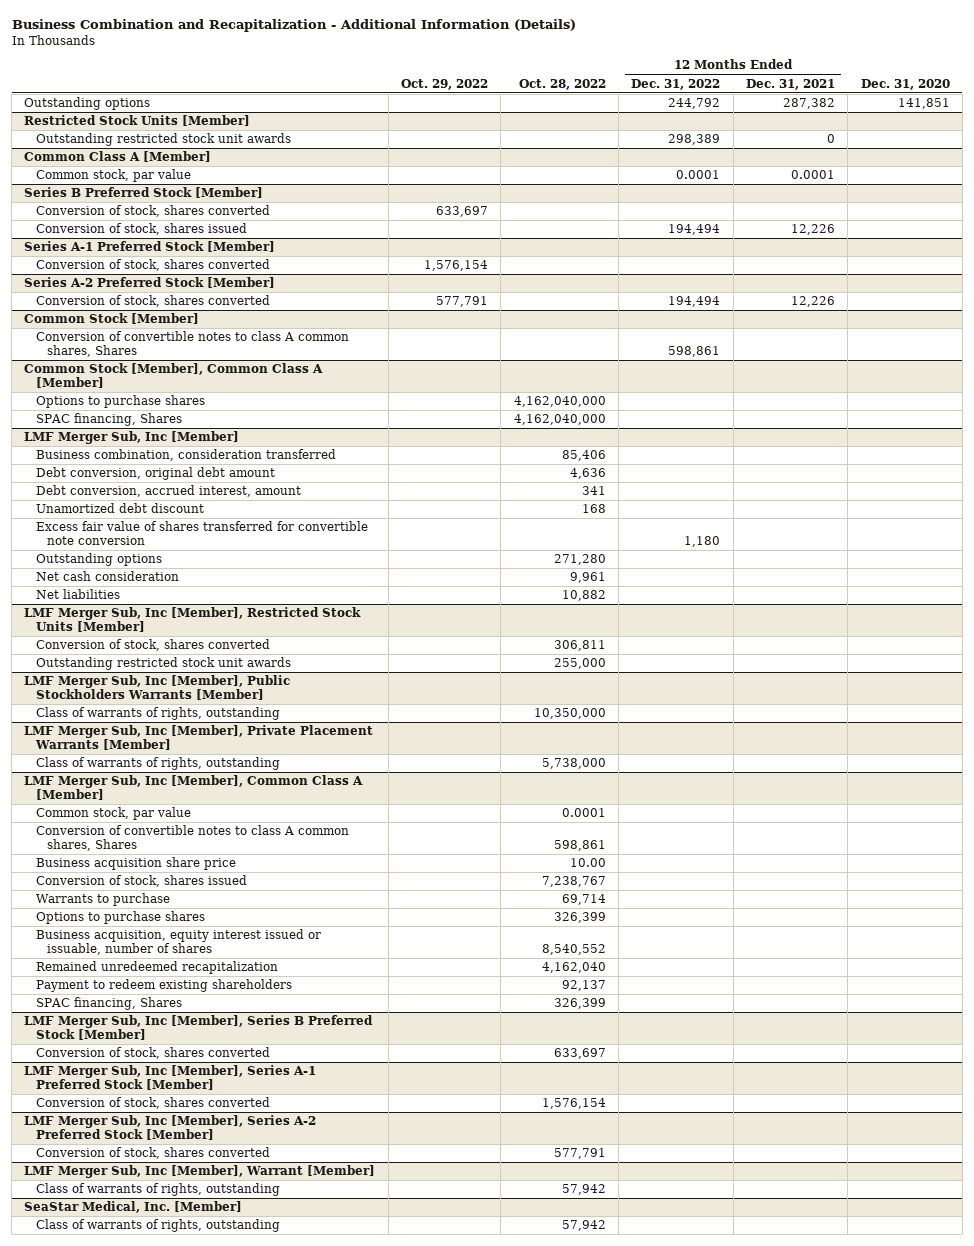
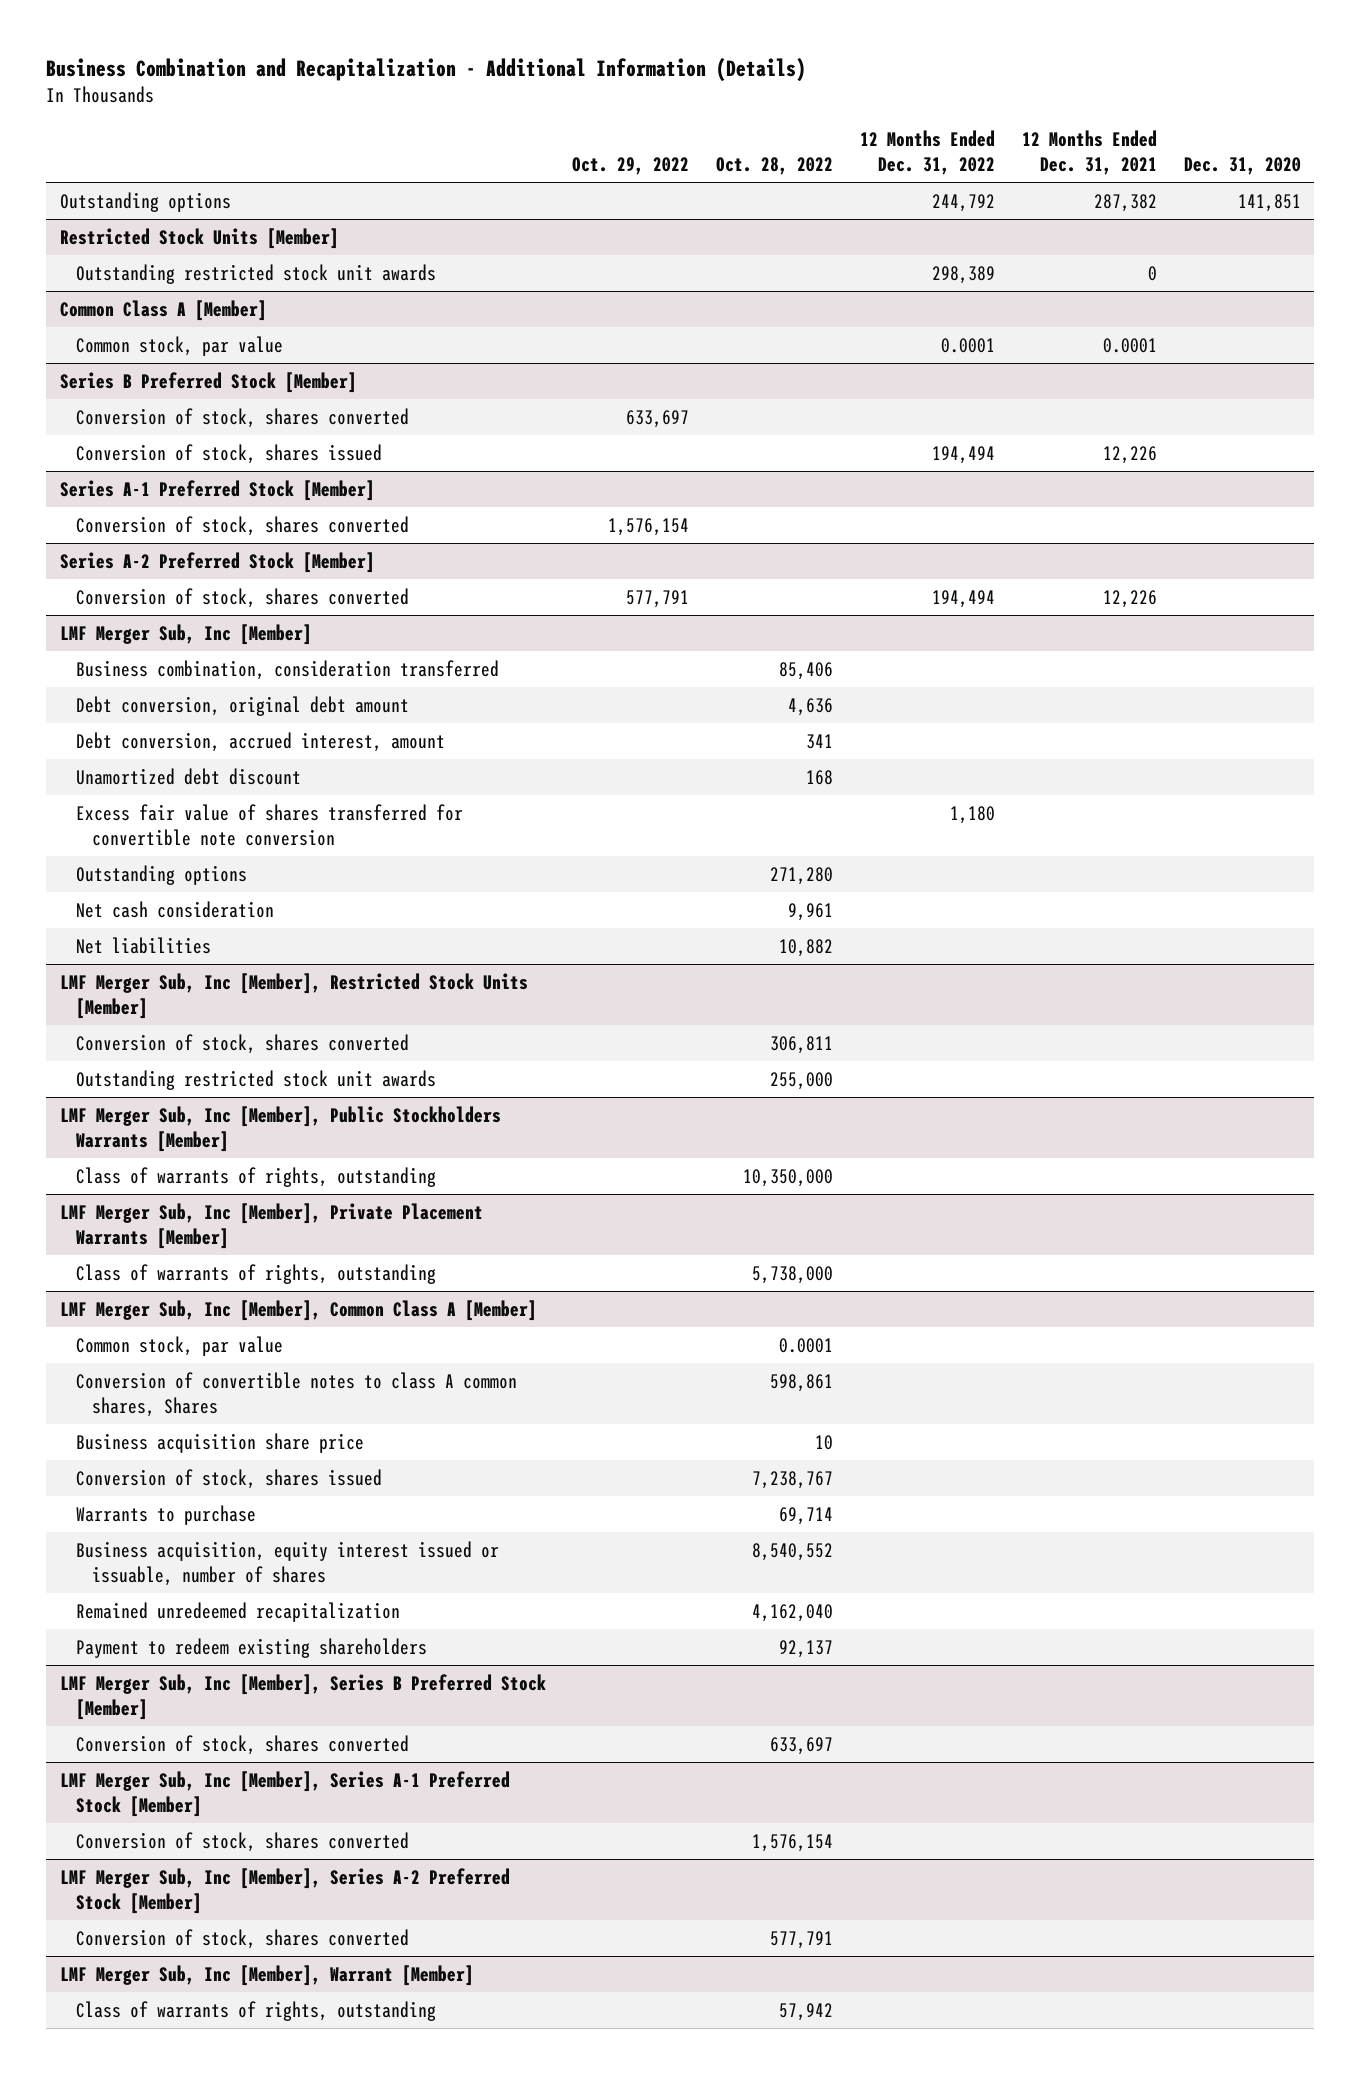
- Common Stock [Member]
- Conversion of convertible notes to class A common shares, Shares | | | 598,861 | |
- Common Stock [Member], Common Class A [Member]
- Options to purchase shares | | 4,162,040,000 | | |
- SPAC financing, Shares | | 4,162,040,000 | | |
@ LMF Merger Sub, Inc [Member], Common Class A [Member]
- Business acquisition share price | | 10.00 | | |
+ Business acquisition share price | | 10 | | |
- Options to purchase shares | | 326,399 | | |
- SPAC financing, Shares | | 326,399 | | |
- SeaStar Medical, Inc. [Member]
- Class of warrants of rights, outstanding | | 57,942 | | |

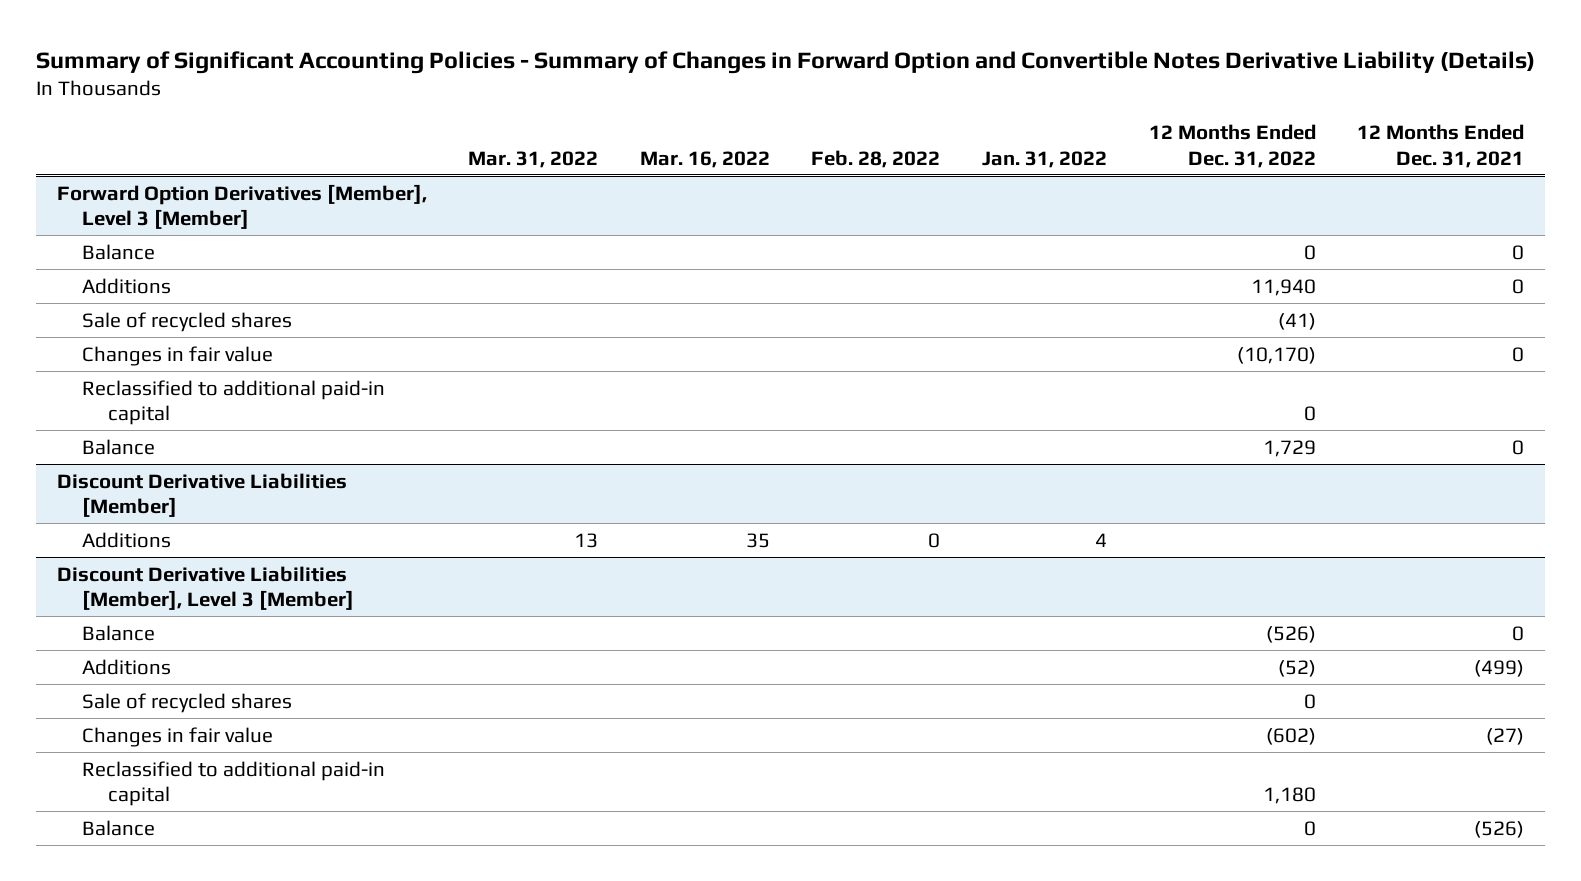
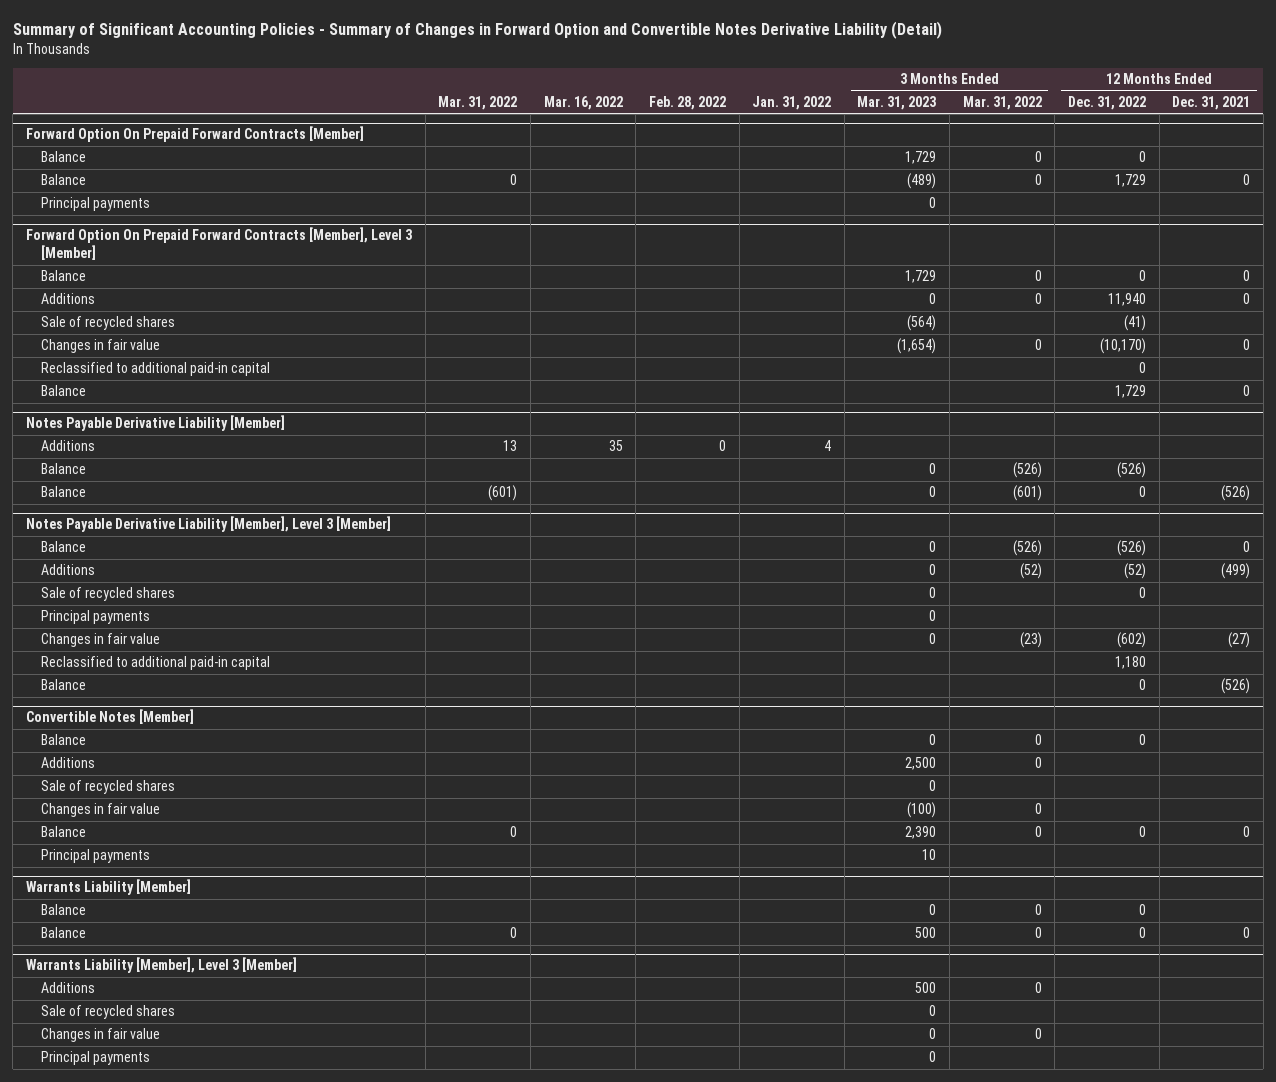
- Summary of Significant Accounting Policies - Summary of Changes in Forward Option and Convertible Notes Derivative Liability (Details)
+ Summary of Significant Accounting Policies - Summary of Changes in Forward Option and Convertible Notes Derivative Liability (Detail)
- | Mar. 31, 2022 | Mar. 16, 2022 | Feb. 28, 2022 | Jan. 31, 2022 | 12 Months Ended Dec. 31, 2022 | 12 Months Ended Dec. 31, 2021
+ | Mar. 31, 2022 | Mar. 16, 2022 | Feb. 28, 2022 | Jan. 31, 2022 | 3 Months Ended Mar. 31, 2023 | 3 Months Ended Mar. 31, 2022 | 12 Months Ended Dec. 31, 2022 | 12 Months Ended Dec. 31, 2021
- Forward Option Derivatives [Member], Level 3 [Member]
+ Forward Option On Prepaid Forward Contracts [Member]
+ Balance | | | | | 1,729 | 0 | 0 |
+ Balance | 0 | | | | (489) | 0 | 1,729 | 0
+ Principal payments | | | | | 0 | | |
+ Forward Option On Prepaid Forward Contracts [Member], Level 3 [Member]
- Discount Derivative Liabilities [Member]
+ Notes Payable Derivative Liability [Member]
- Discount Derivative Liabilities [Member], Level 3 [Member]
+ Balance | | | | | 0 | (526) | (526) |
+ Balance | (601) | | | | 0 | (601) | 0 | (526)
+ Notes Payable Derivative Liability [Member], Level 3 [Member]
+ Principal payments | | | | | 0 | | |
+ Convertible Notes [Member]
+ Balance | | | | | 0 | 0 | 0 |
+ Additions | | | | | 2,500 | 0 | |
+ Sale of recycled shares | | | | | 0 | | |
+ Changes in fair value | | | | | (100) | 0 | |
+ Balance | 0 | | | | 2,390 | 0 | 0 | 0
+ Principal payments | | | | | 10 | | |
+ Warrants Liability [Member]
+ Balance | | | | | 0 | 0 | 0 |
+ Balance | 0 | | | | 500 | 0 | 0 | 0
+ Warrants Liability [Member], Level 3 [Member]
+ Additions | | | | | 500 | 0 | |
+ Sale of recycled shares | | | | | 0 | | |
+ Changes in fair value | | | | | 0 | 0 | |
+ Principal payments | | | | | 0 | | |

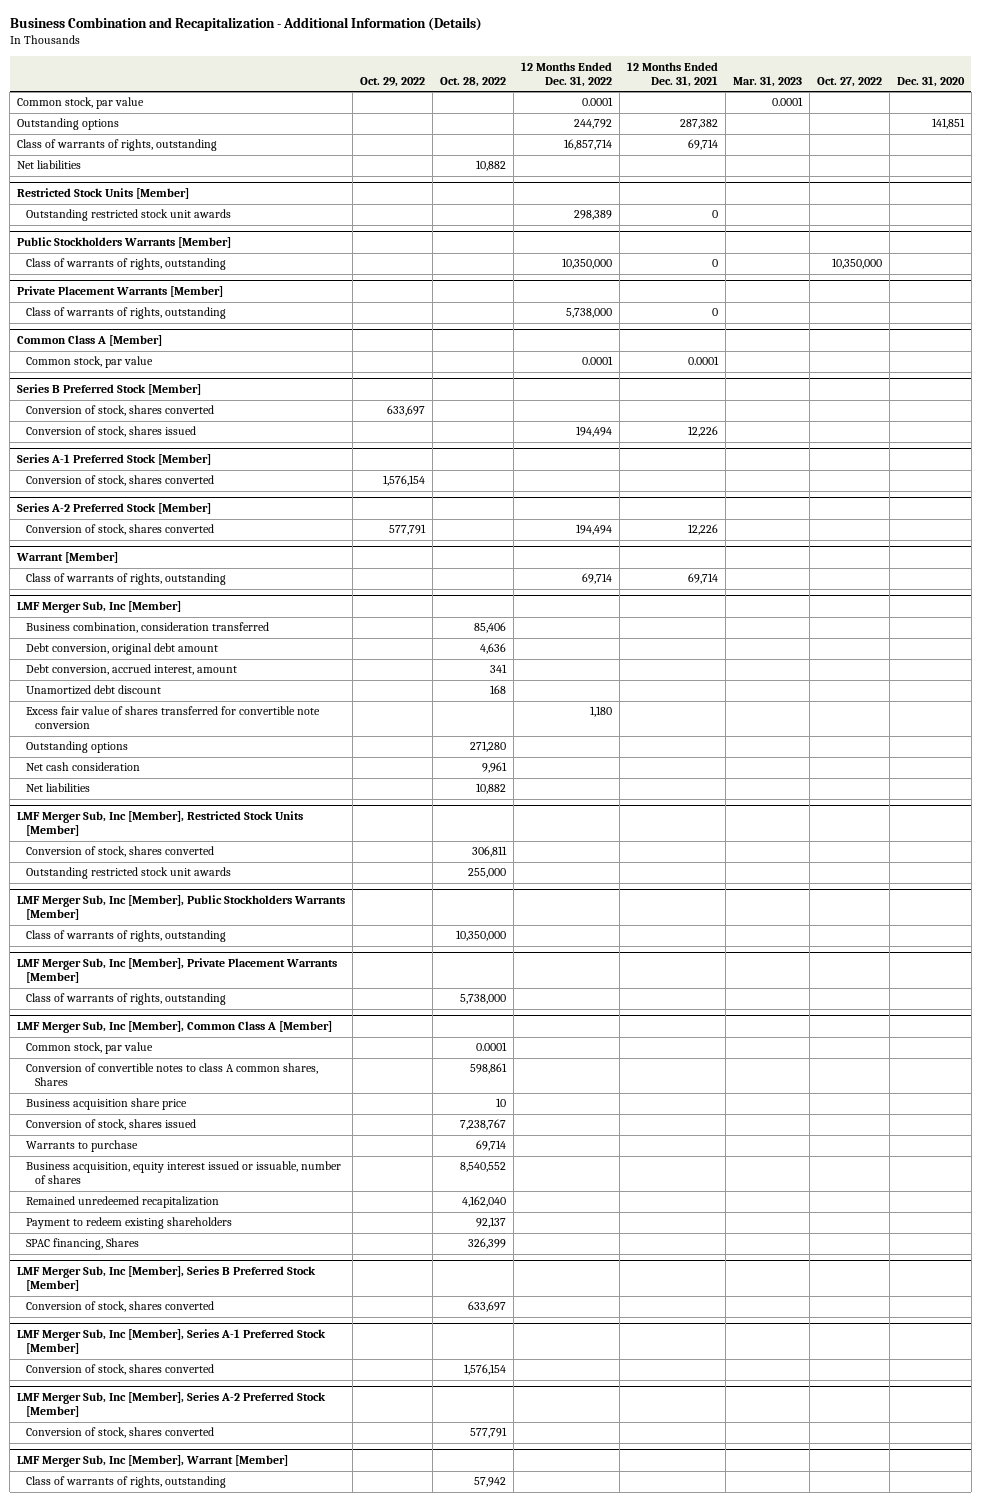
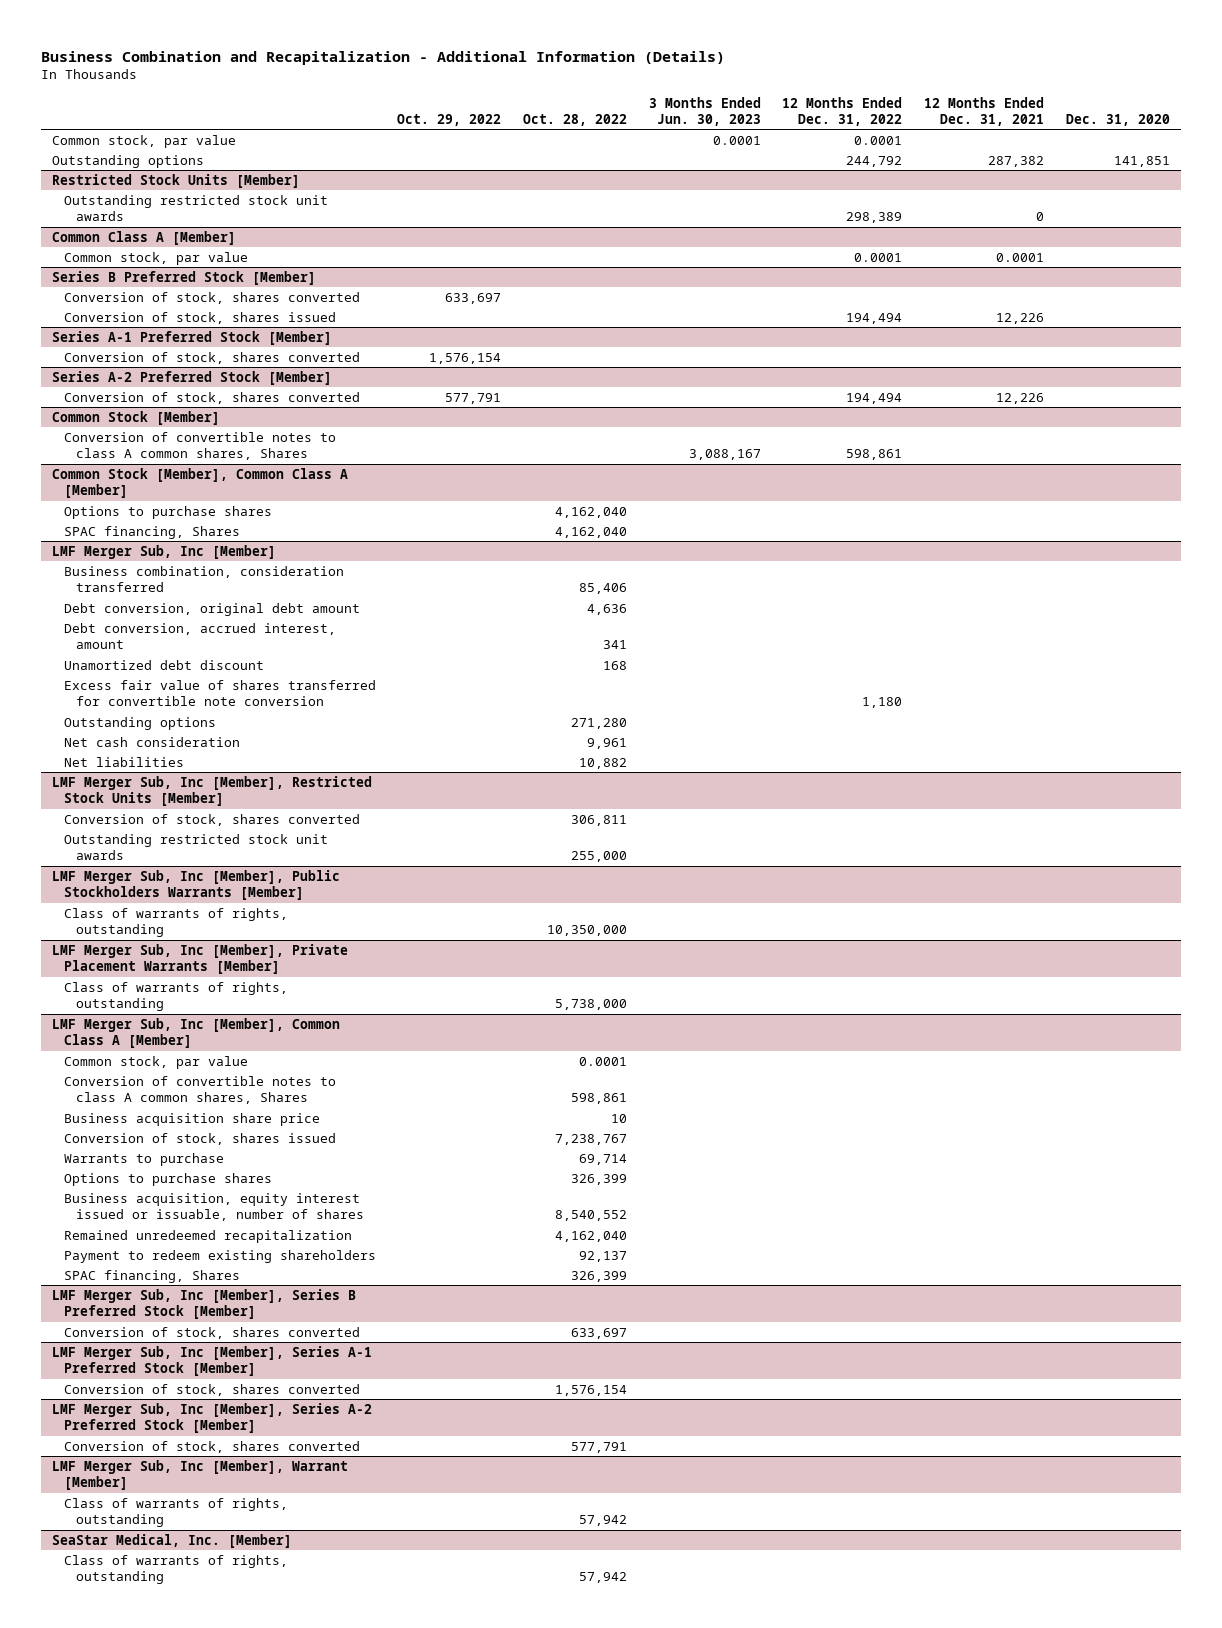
- | Oct. 29, 2022 | Oct. 28, 2022 | 12 Months Ended Dec. 31, 2022 | 12 Months Ended Dec. 31, 2021 | Mar. 31, 2023 | Oct. 27, 2022 | Dec. 31, 2020
+ | Oct. 29, 2022 | Oct. 28, 2022 | 3 Months Ended Jun. 30, 2023 | 12 Months Ended Dec. 31, 2022 | 12 Months Ended Dec. 31, 2021 | Dec. 31, 2020
- Class of warrants of rights, outstanding | | | 16,857,714 | 69,714 | | |
- Net liabilities | | 10,882 | | | | |
- Public Stockholders Warrants [Member]
- Class of warrants of rights, outstanding | | | 10,350,000 | 0 | | 10,350,000 |
- Private Placement Warrants [Member]
- Class of warrants of rights, outstanding | | | 5,738,000 | 0 | | |
- Warrant [Member]
- Class of warrants of rights, outstanding | | | 69,714 | 69,714 | | |
+ Common Stock [Member]
+ Conversion of convertible notes to class A common shares, Shares | | | 3,088,167 | 598,861 | |
+ Common Stock [Member], Common Class A [Member]
+ Options to purchase shares | | 4,162,040 | | | |
+ SPAC financing, Shares | | 4,162,040 | | | |
@ LMF Merger Sub, Inc [Member], Common Class A [Member]
+ Options to purchase shares | | 326,399 | | | |
+ SeaStar Medical, Inc. [Member]
+ Class of warrants of rights, outstanding | | 57,942 | | | |

